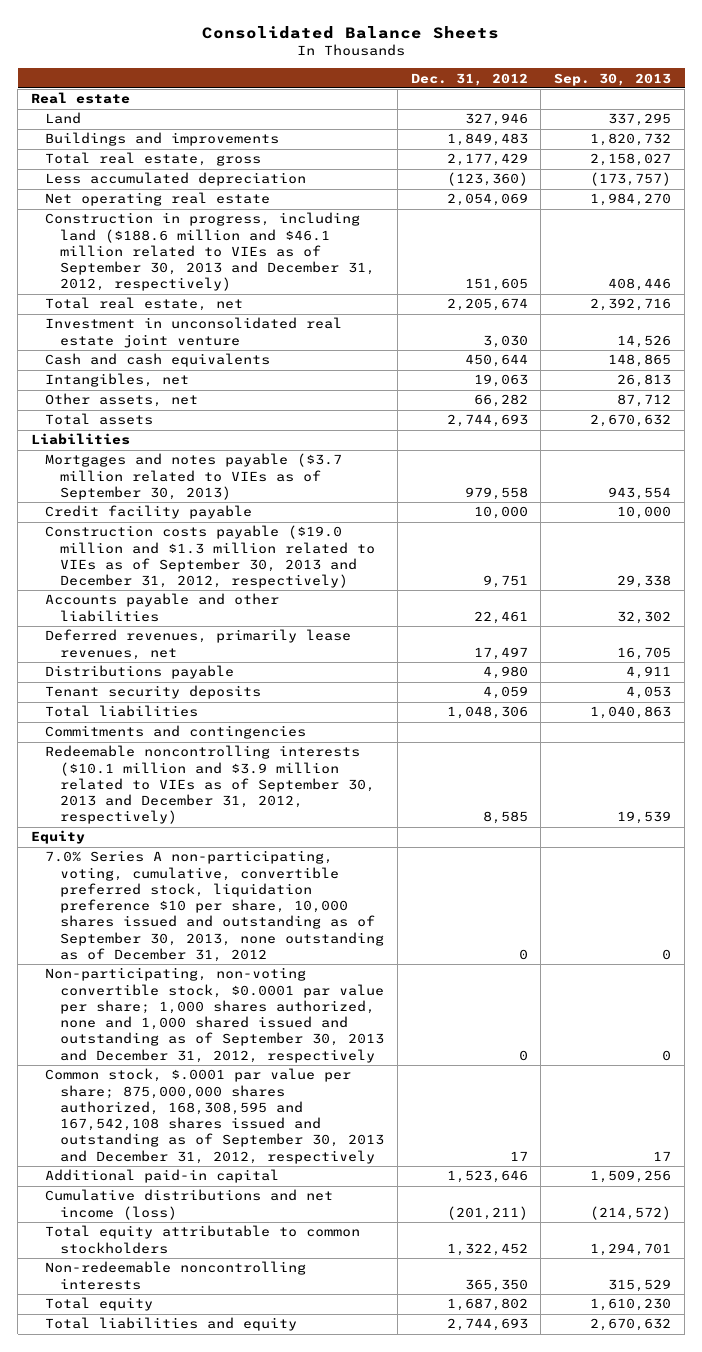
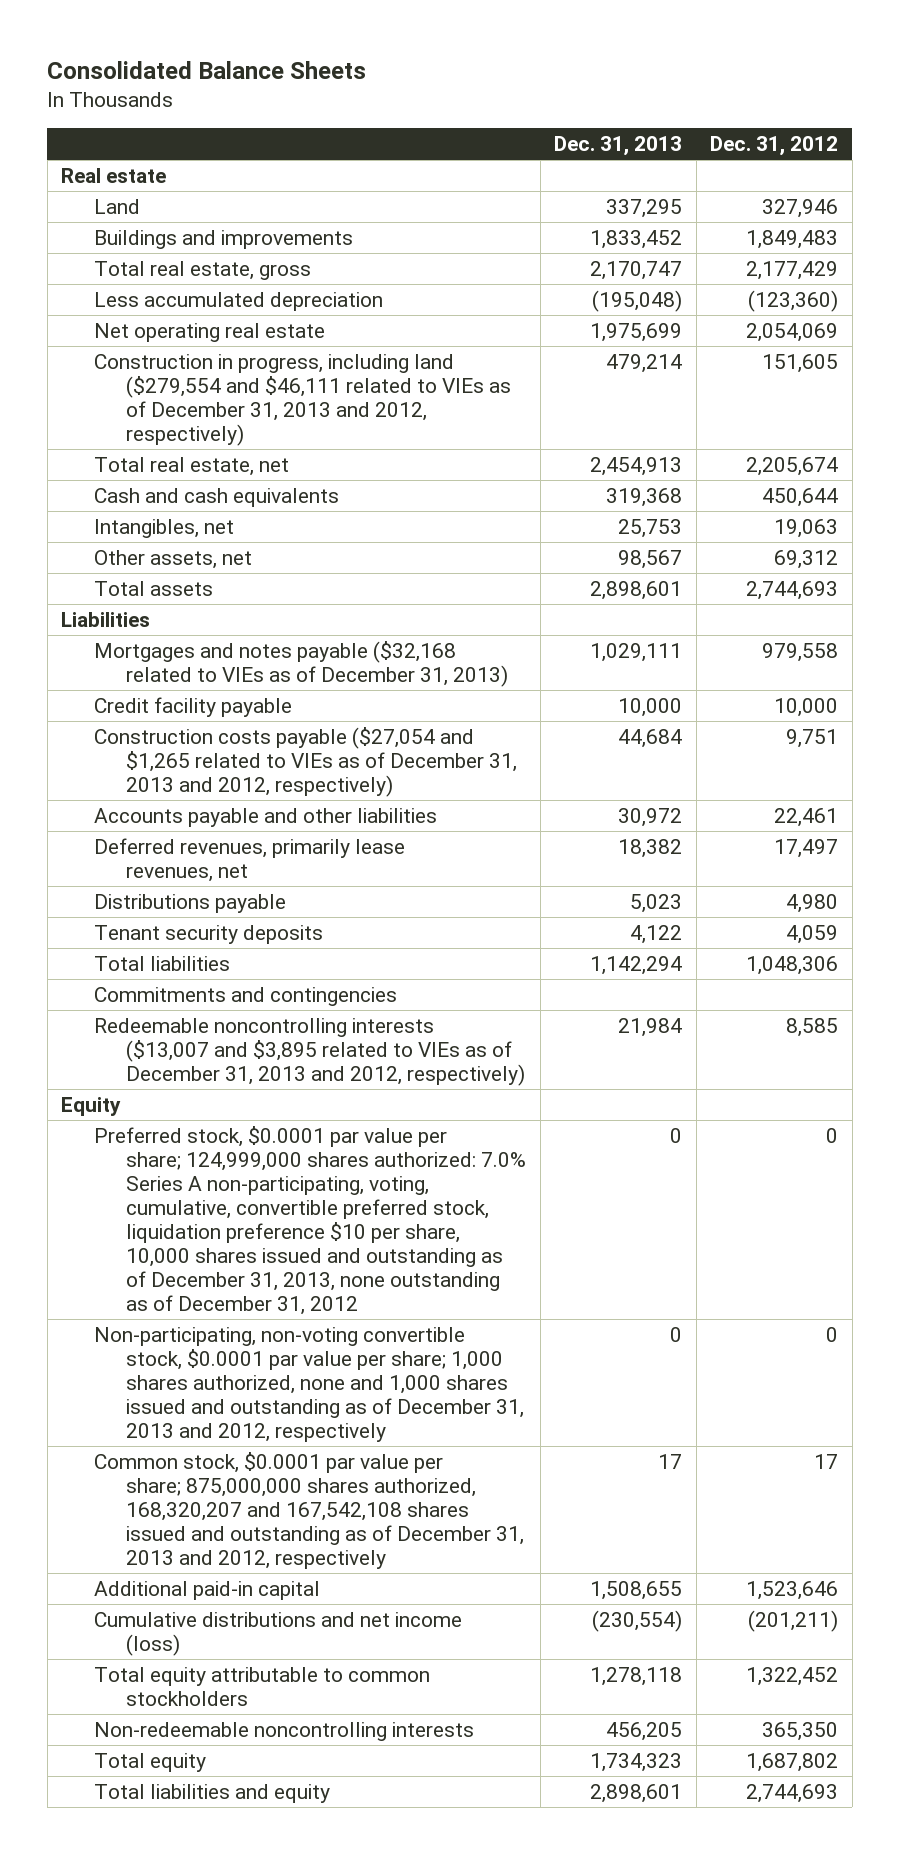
- | Dec. 31, 2012 | Sep. 30, 2013
+ | Dec. 31, 2013 | Dec. 31, 2012
- Construction in progress, including land ($188.6 million and $46.1 million related to VIEs as of September 30, 2013 and December 31, 2012, respectively) | 151,605 | 408,446
+ Construction in progress, including land ($279,554 and $46,111 related to VIEs as of December 31, 2013 and 2012, respectively) | 479,214 | 151,605
- Investment in unconsolidated real estate joint venture | 3,030 | 14,526
- Other assets, net | 66,282 | 87,712
+ Other assets, net | 98,567 | 69,312
- Mortgages and notes payable ($3.7 million related to VIEs as of September 30, 2013) | 979,558 | 943,554
+ Mortgages and notes payable ($32,168 related to VIEs as of December 31, 2013) | 1,029,111 | 979,558
- Construction costs payable ($19.0 million and $1.3 million related to VIEs as of September 30, 2013 and December 31, 2012, respectively) | 9,751 | 29,338
+ Construction costs payable ($27,054 and $1,265 related to VIEs as of December 31, 2013 and 2012, respectively) | 44,684 | 9,751
- Redeemable noncontrolling interests ($10.1 million and $3.9 million related to VIEs as of September 30, 2013 and December 31, 2012, respectively) | 8,585 | 19,539
+ Redeemable noncontrolling interests ($13,007 and $3,895 related to VIEs as of December 31, 2013 and 2012, respectively) | 21,984 | 8,585
- 7.0% Series A non-participating, voting, cumulative, convertible preferred stock, liquidation preference $10 per share, 10,000 shares issued and outstanding as of September 30, 2013, none outstanding as of December 31, 2012 | 0 | 0
- Non-participating, non-voting convertible stock, $0.0001 par value per share; 1,000 shares authorized, none and 1,000 shared issued and outstanding as of September 30, 2013 and December 31, 2012, respectively | 0 | 0
- Common stock, $.0001 par value per share; 875,000,000 shares authorized, 168,308,595 and 167,542,108 shares issued and outstanding as of September 30, 2013 and December 31, 2012, respectively | 17 | 17
+ Preferred stock, $0.0001 par value per share; 124,999,000 shares authorized: 7.0% Series A non-participating, voting, cumulative, convertible preferred stock, liquidation preference $10 per share, 10,000 shares issued and outstanding as of December 31, 2013, none outstanding as of December 31, 2012 | 0 | 0
+ Non-participating, non-voting convertible stock, $0.0001 par value per share; 1,000 shares authorized, none and 1,000 shares issued and outstanding as of December 31, 2013 and 2012, respectively | 0 | 0
+ Common stock, $0.0001 par value per share; 875,000,000 shares authorized, 168,320,207 and 167,542,108 shares issued and outstanding as of December 31, 2013 and 2012, respectively | 17 | 17

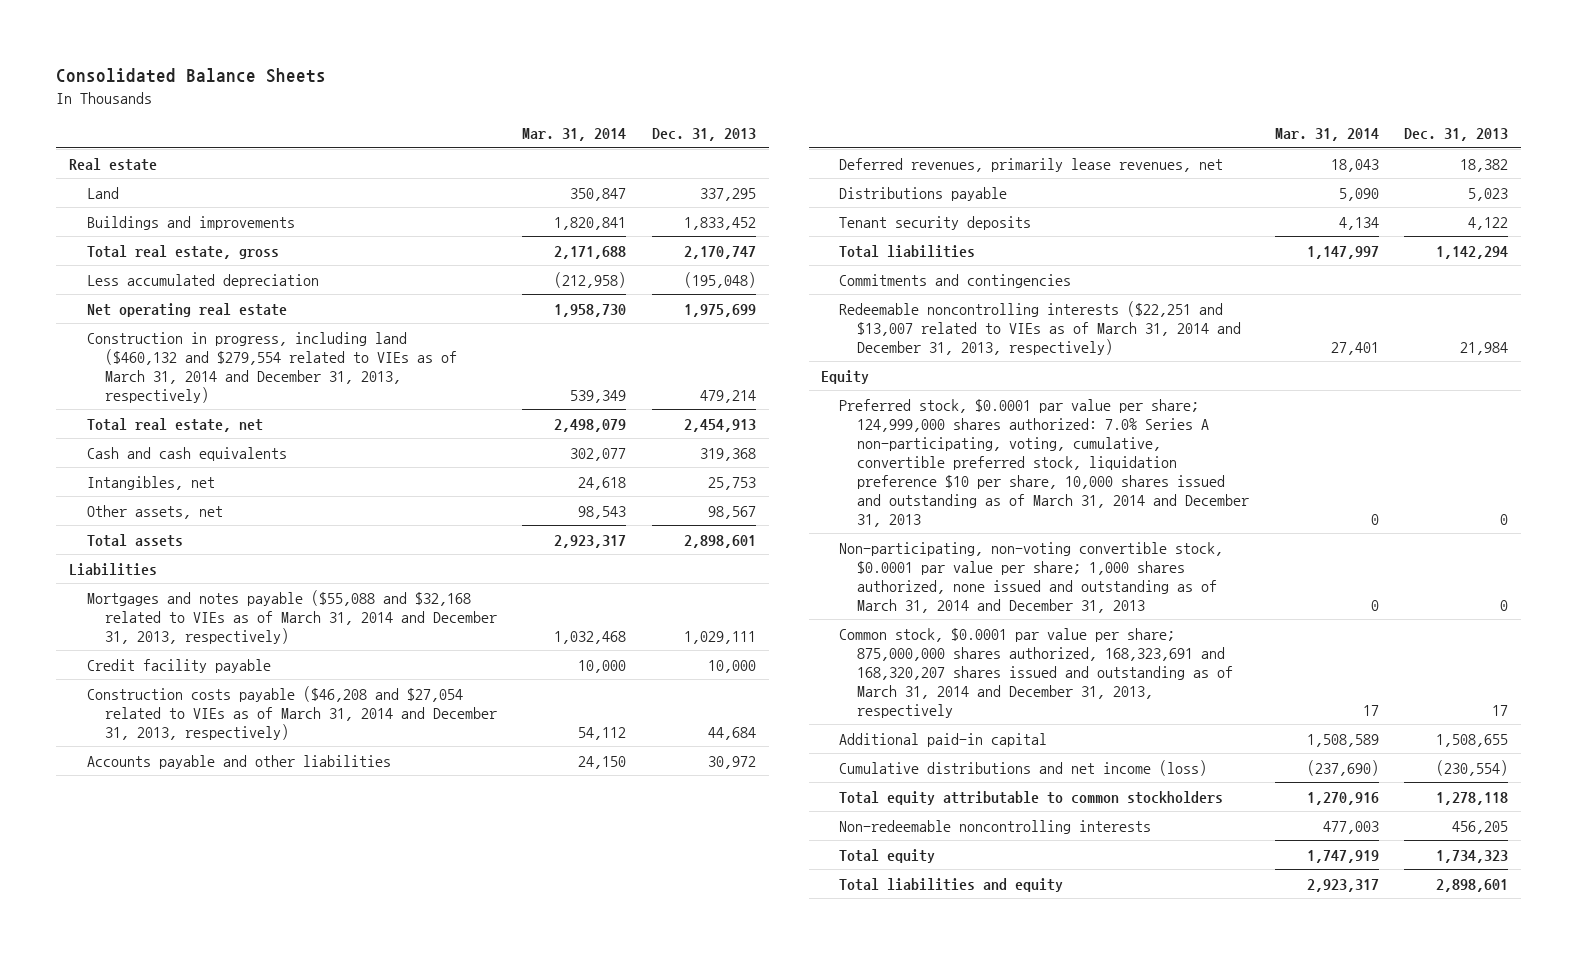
- | Dec. 31, 2013 | Dec. 31, 2012
+ | Mar. 31, 2014 | Dec. 31, 2013
- Construction in progress, including land ($279,554 and $46,111 related to VIEs as of December 31, 2013 and 2012, respectively) | 479,214 | 151,605
+ Construction in progress, including land ($460,132 and $279,554 related to VIEs as of March 31, 2014 and December 31, 2013, respectively) | 539,349 | 479,214
- Mortgages and notes payable ($32,168 related to VIEs as of December 31, 2013) | 1,029,111 | 979,558
+ Mortgages and notes payable ($55,088 and $32,168 related to VIEs as of March 31, 2014 and December 31, 2013, respectively) | 1,032,468 | 1,029,111
- Construction costs payable ($27,054 and $1,265 related to VIEs as of December 31, 2013 and 2012, respectively) | 44,684 | 9,751
+ Construction costs payable ($46,208 and $27,054 related to VIEs as of March 31, 2014 and December 31, 2013, respectively) | 54,112 | 44,684
- Redeemable noncontrolling interests ($13,007 and $3,895 related to VIEs as of December 31, 2013 and 2012, respectively) | 21,984 | 8,585
+ Redeemable noncontrolling interests ($22,251 and $13,007 related to VIEs as of March 31, 2014 and December 31, 2013, respectively) | 27,401 | 21,984
- Preferred stock, $0.0001 par value per share; 124,999,000 shares authorized: 7.0% Series A non-participating, voting, cumulative, convertible preferred stock, liquidation preference $10 per share, 10,000 shares issued and outstanding as of December 31, 2013, none outstanding as of December 31, 2012 | 0 | 0
- Non-participating, non-voting convertible stock, $0.0001 par value per share; 1,000 shares authorized, none and 1,000 shares issued and outstanding as of December 31, 2013 and 2012, respectively | 0 | 0
- Common stock, $0.0001 par value per share; 875,000,000 shares authorized, 168,320,207 and 167,542,108 shares issued and outstanding as of December 31, 2013 and 2012, respectively | 17 | 17
+ Preferred stock, $0.0001 par value per share; 124,999,000 shares authorized: 7.0% Series A non-participating, voting, cumulative, convertible preferred stock, liquidation preference $10 per share, 10,000 shares issued and outstanding as of March 31, 2014 and December 31, 2013 | 0 | 0
+ Non-participating, non-voting convertible stock, $0.0001 par value per share; 1,000 shares authorized, none issued and outstanding as of March 31, 2014 and December 31, 2013 | 0 | 0
+ Common stock, $0.0001 par value per share; 875,000,000 shares authorized, 168,323,691 and 168,320,207 shares issued and outstanding as of March 31, 2014 and December 31, 2013, respectively | 17 | 17

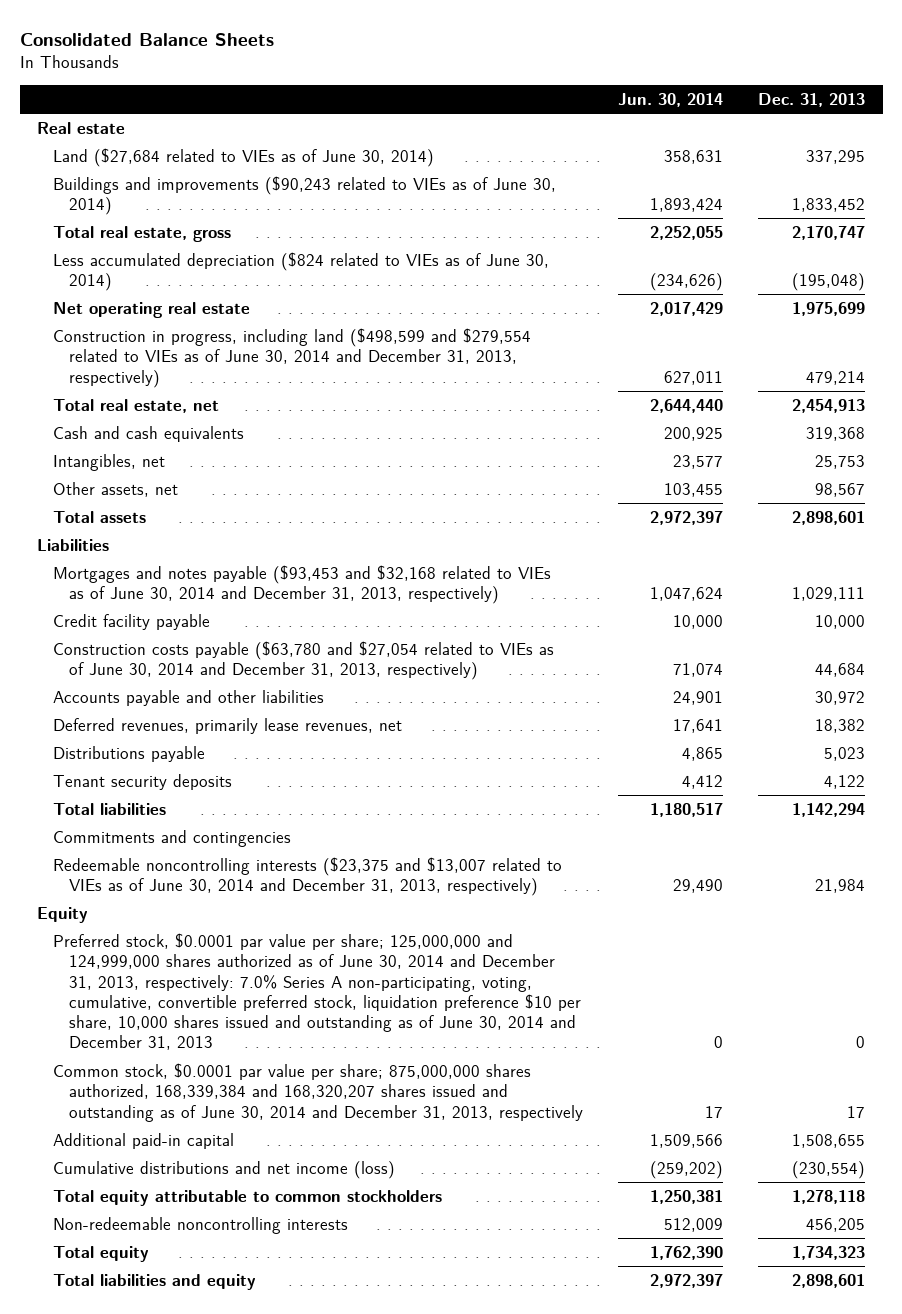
- | Mar. 31, 2014 | Dec. 31, 2013
+ | Jun. 30, 2014 | Dec. 31, 2013
- Land | 350,847 | 337,295
- Buildings and improvements | 1,820,841 | 1,833,452
+ Land ($27,684 related to VIEs as of June 30, 2014) | 358,631 | 337,295
+ Buildings and improvements ($90,243 related to VIEs as of June 30, 2014) | 1,893,424 | 1,833,452
- Less accumulated depreciation | (212,958) | (195,048)
+ Less accumulated depreciation ($824 related to VIEs as of June 30, 2014) | (234,626) | (195,048)
- Construction in progress, including land ($460,132 and $279,554 related to VIEs as of March 31, 2014 and December 31, 2013, respectively) | 539,349 | 479,214
+ Construction in progress, including land ($498,599 and $279,554 related to VIEs as of June 30, 2014 and December 31, 2013, respectively) | 627,011 | 479,214
- Mortgages and notes payable ($55,088 and $32,168 related to VIEs as of March 31, 2014 and December 31, 2013, respectively) | 1,032,468 | 1,029,111
+ Mortgages and notes payable ($93,453 and $32,168 related to VIEs as of June 30, 2014 and December 31, 2013, respectively) | 1,047,624 | 1,029,111
- Construction costs payable ($46,208 and $27,054 related to VIEs as of March 31, 2014 and December 31, 2013, respectively) | 54,112 | 44,684
+ Construction costs payable ($63,780 and $27,054 related to VIEs as of June 30, 2014 and December 31, 2013, respectively) | 71,074 | 44,684
- Redeemable noncontrolling interests ($22,251 and $13,007 related to VIEs as of March 31, 2014 and December 31, 2013, respectively) | 27,401 | 21,984
+ Redeemable noncontrolling interests ($23,375 and $13,007 related to VIEs as of June 30, 2014 and December 31, 2013, respectively) | 29,490 | 21,984
- Preferred stock, $0.0001 par value per share; 124,999,000 shares authorized: 7.0% Series A non-participating, voting, cumulative, convertible preferred stock, liquidation preference $10 per share, 10,000 shares issued and outstanding as of March 31, 2014 and December 31, 2013 | 0 | 0
- Non-participating, non-voting convertible stock, $0.0001 par value per share; 1,000 shares authorized, none issued and outstanding as of March 31, 2014 and December 31, 2013 | 0 | 0
- Common stock, $0.0001 par value per share; 875,000,000 shares authorized, 168,323,691 and 168,320,207 shares issued and outstanding as of March 31, 2014 and December 31, 2013, respectively | 17 | 17
+ Preferred stock, $0.0001 par value per share; 125,000,000 and 124,999,000 shares authorized as of June 30, 2014 and December 31, 2013, respectively: 7.0% Series A non-participating, voting, cumulative, convertible preferred stock, liquidation preference $10 per share, 10,000 shares issued and outstanding as of June 30, 2014 and December 31, 2013 | 0 | 0
+ Common stock, $0.0001 par value per share; 875,000,000 shares authorized, 168,339,384 and 168,320,207 shares issued and outstanding as of June 30, 2014 and December 31, 2013, respectively | 17 | 17

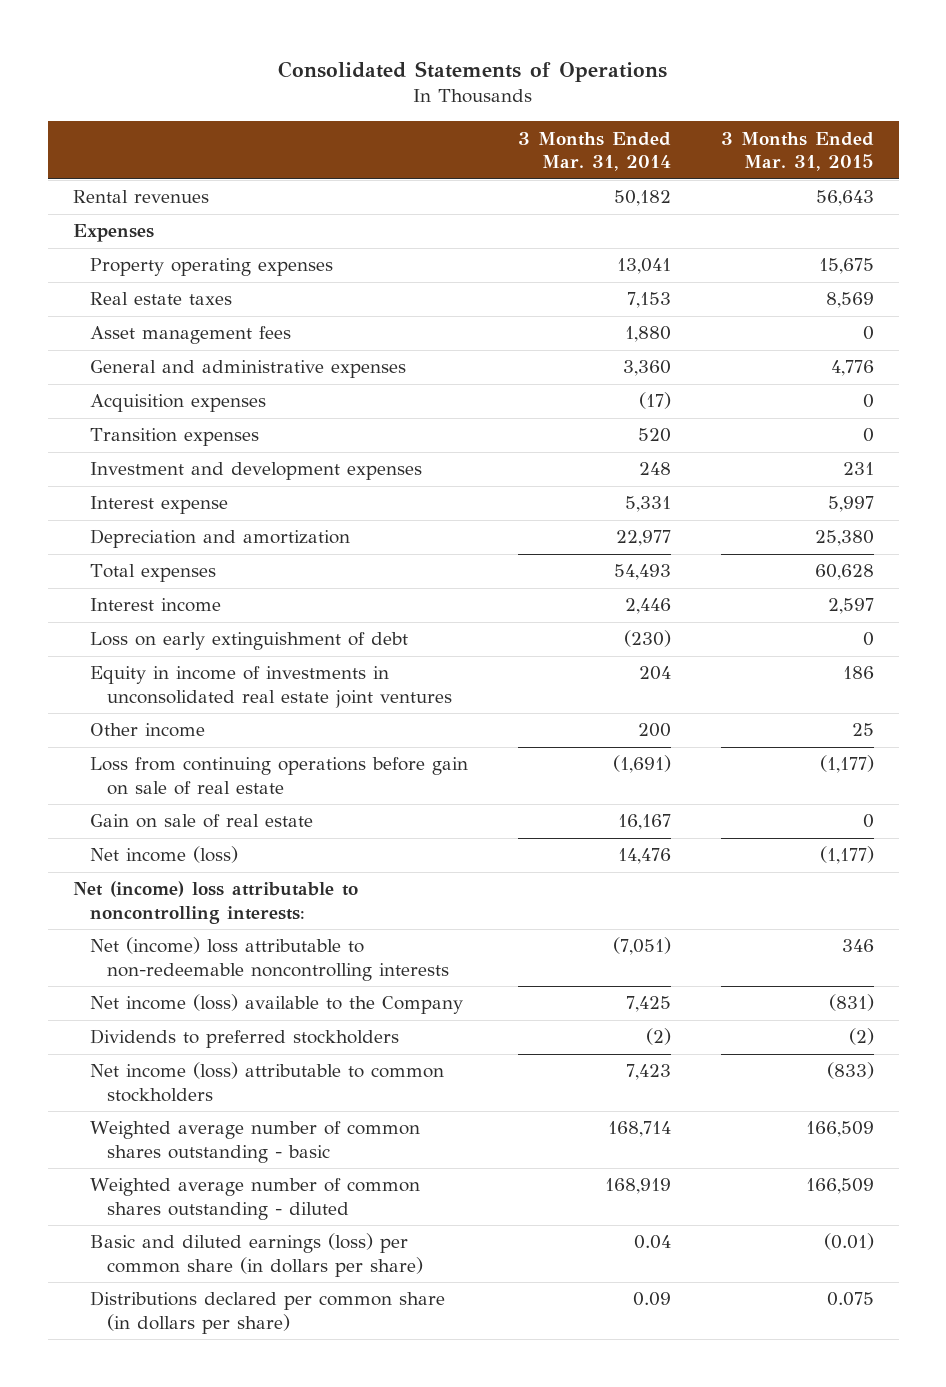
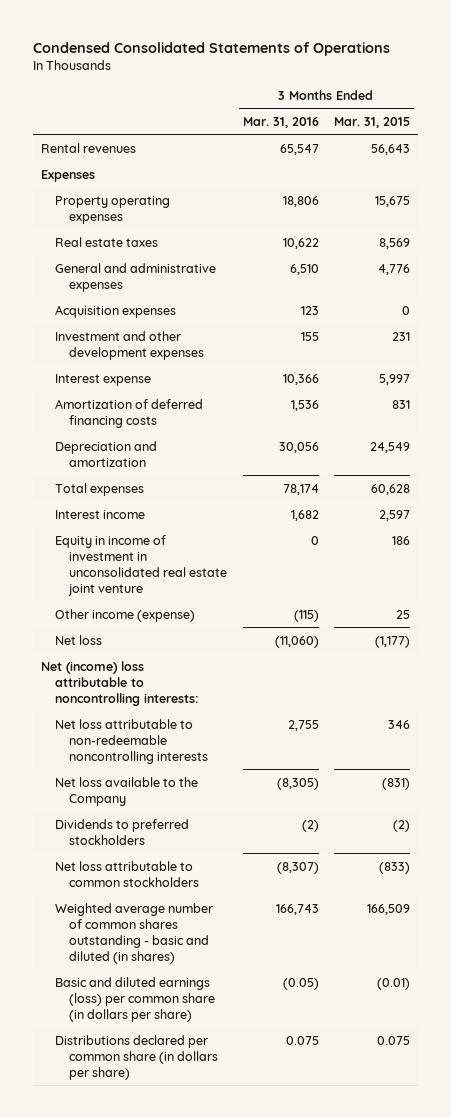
- Consolidated Statements of Operations
+ Condensed Consolidated Statements of Operations
- | 3 Months Ended Mar. 31, 2014 | 3 Months Ended Mar. 31, 2015
+ | 3 Months Ended Mar. 31, 2016 | 3 Months Ended Mar. 31, 2015
- Asset management fees | 1,880 | 0
- Transition expenses | 520 | 0
- Investment and development expenses | 248 | 231
+ Investment and other development expenses | 155 | 231
- Depreciation and amortization | 22,977 | 25,380
+ Amortization of deferred financing costs | 1,536 | 831
+ Depreciation and amortization | 30,056 | 24,549
- Loss on early extinguishment of debt | (230) | 0
- Equity in income of investments in unconsolidated real estate joint ventures | 204 | 186
- Other income | 200 | 25
- Loss from continuing operations before gain on sale of real estate | (1,691) | (1,177)
- Gain on sale of real estate | 16,167 | 0
- Net income (loss) | 14,476 | (1,177)
+ Equity in income of investment in unconsolidated real estate joint venture | 0 | 186
+ Other income (expense) | (115) | 25
+ Net loss | (11,060) | (1,177)
- Net (income) loss attributable to non-redeemable noncontrolling interests | (7,051) | 346
- Net income (loss) available to the Company | 7,425 | (831)
+ Net loss attributable to non-redeemable noncontrolling interests | 2,755 | 346
+ Net loss available to the Company | (8,305) | (831)
- Net income (loss) attributable to common stockholders | 7,423 | (833)
- Weighted average number of common shares outstanding - basic | 168,714 | 166,509
- Weighted average number of common shares outstanding - diluted | 168,919 | 166,509
+ Net loss attributable to common stockholders | (8,307) | (833)
+ Weighted average number of common shares outstanding - basic and diluted (in shares) | 166,743 | 166,509

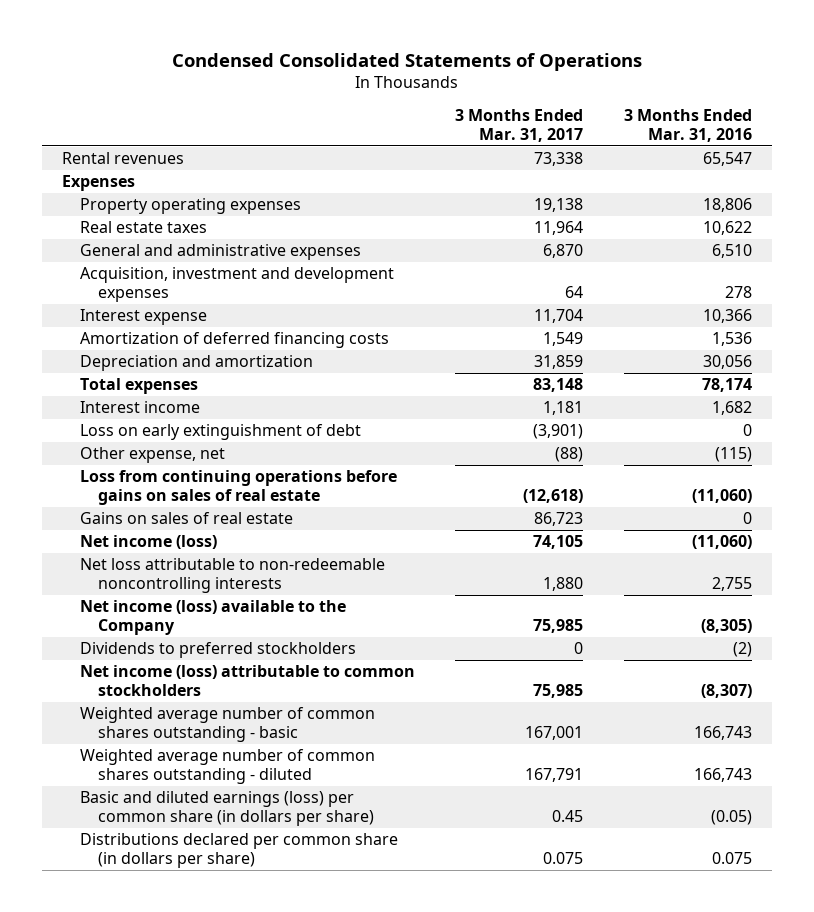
- | 3 Months Ended Mar. 31, 2016 | 3 Months Ended Mar. 31, 2015
+ | 3 Months Ended Mar. 31, 2017 | 3 Months Ended Mar. 31, 2016
- Acquisition expenses | 123 | 0
- Investment and other development expenses | 155 | 231
+ Acquisition, investment and development expenses | 64 | 278
- Equity in income of investment in unconsolidated real estate joint venture | 0 | 186
- Other income (expense) | (115) | 25
- Net loss | (11,060) | (1,177)
- Net (income) loss attributable to noncontrolling interests:
+ Loss on early extinguishment of debt | (3,901) | 0
+ Other expense, net | (88) | (115)
+ Loss from continuing operations before gains on sales of real estate | (12,618) | (11,060)
+ Gains on sales of real estate | 86,723 | 0
+ Net income (loss) | 74,105 | (11,060)
- Net loss available to the Company | (8,305) | (831)
+ Net income (loss) available to the Company | 75,985 | (8,305)
- Net loss attributable to common stockholders | (8,307) | (833)
- Weighted average number of common shares outstanding - basic and diluted (in shares) | 166,743 | 166,509
+ Net income (loss) attributable to common stockholders | 75,985 | (8,307)
+ Weighted average number of common shares outstanding - basic | 167,001 | 166,743
+ Weighted average number of common shares outstanding - diluted | 167,791 | 166,743

